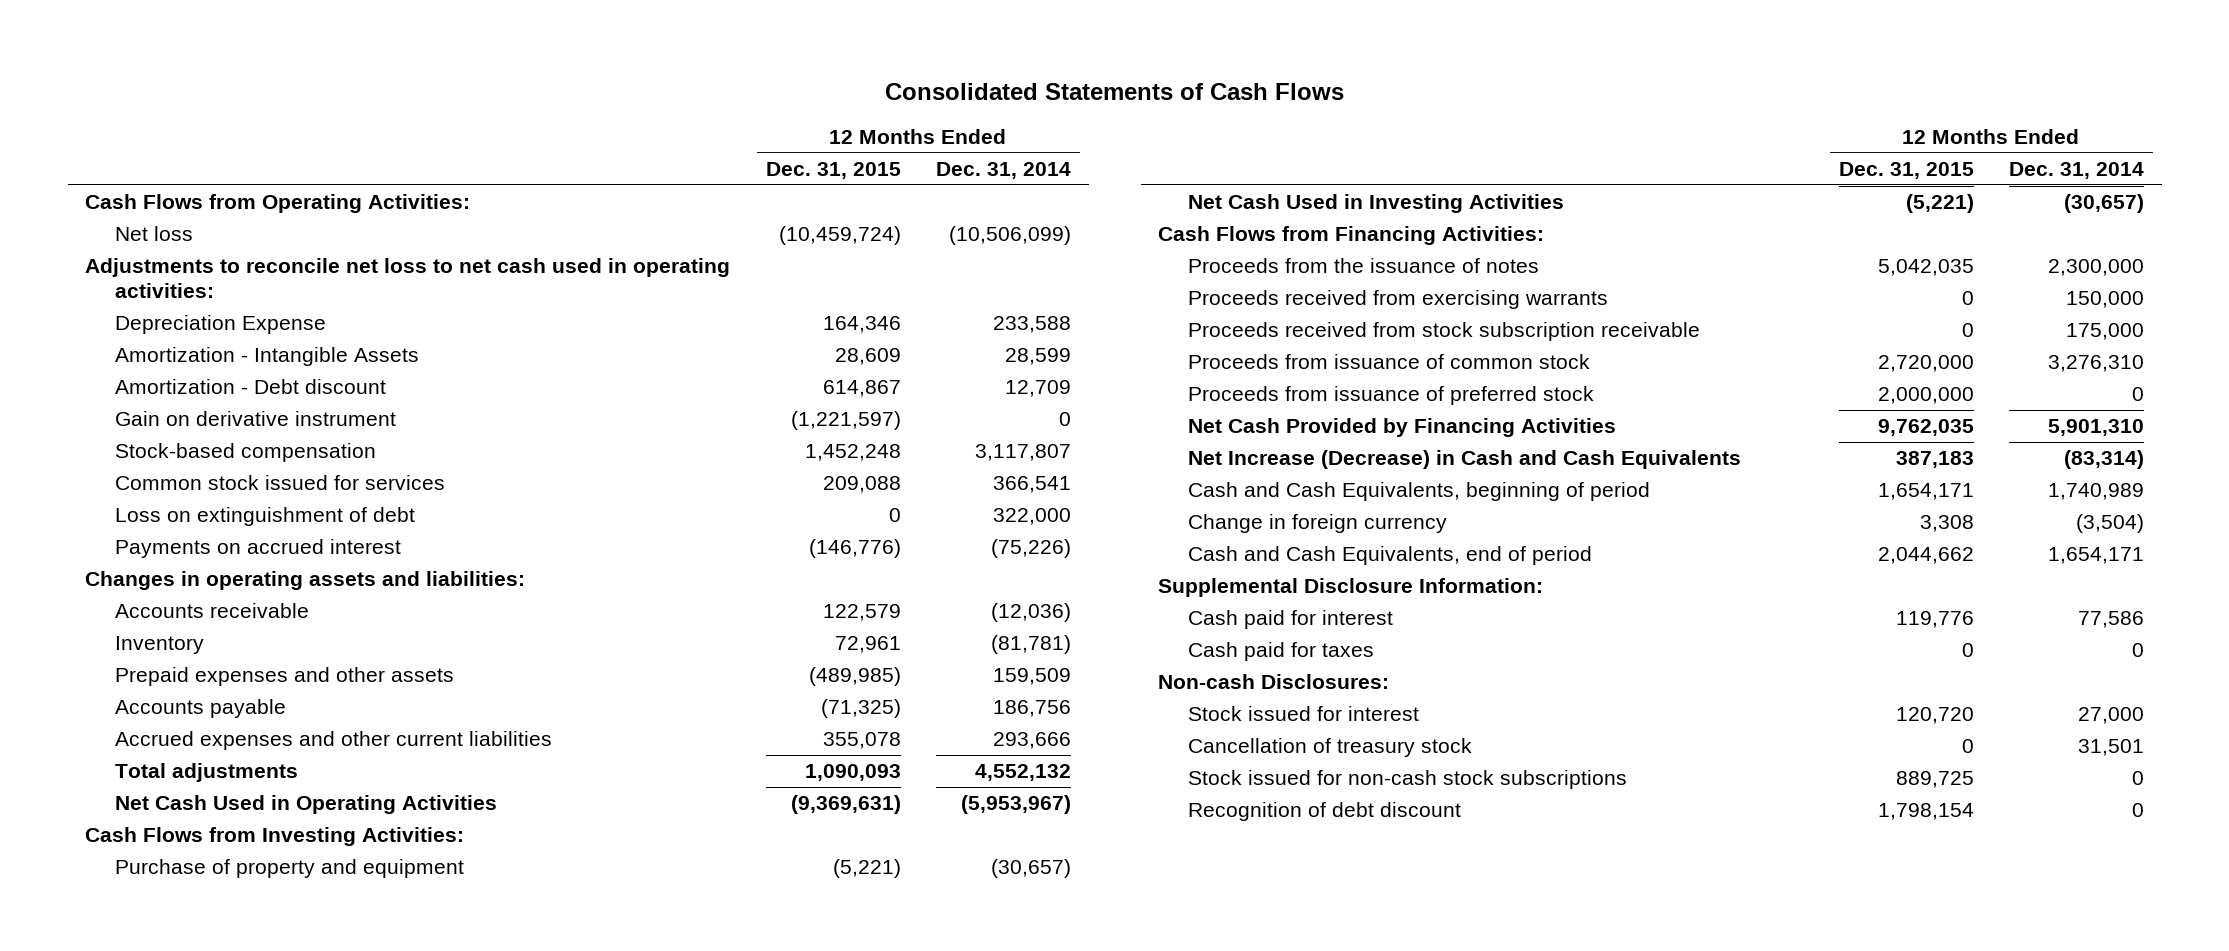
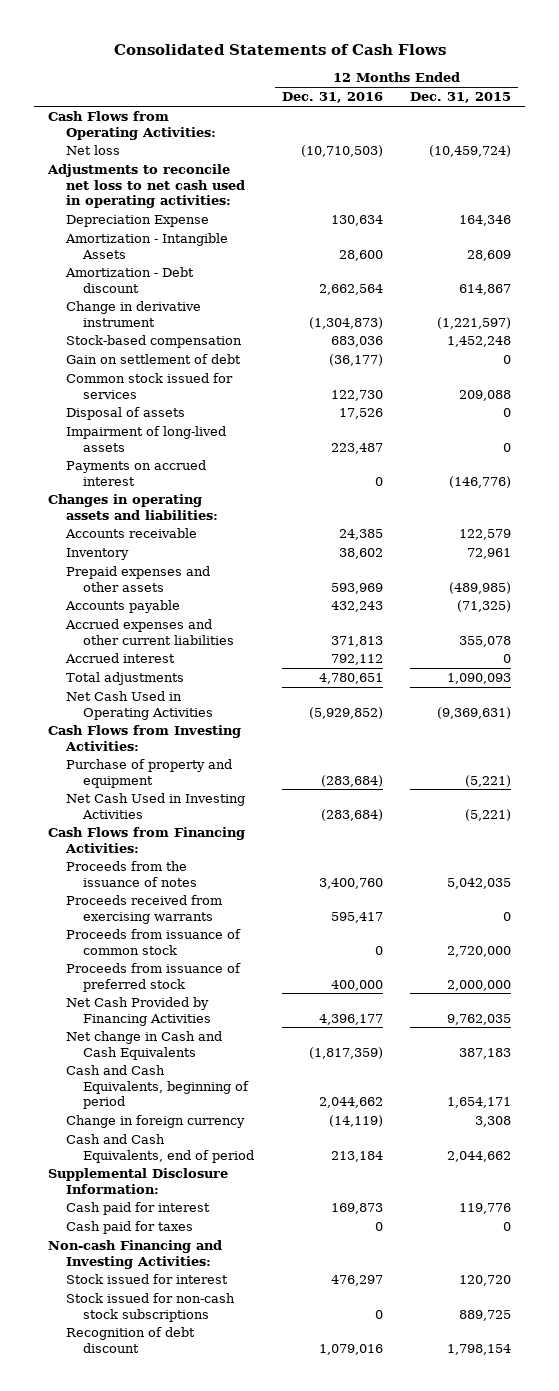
- | 12 Months Ended Dec. 31, 2015 | 12 Months Ended Dec. 31, 2014
+ | 12 Months Ended Dec. 31, 2016 | 12 Months Ended Dec. 31, 2015
- Gain on derivative instrument | (1,221,597) | 0
+ Change in derivative instrument | (1,304,873) | (1,221,597)
+ Gain on settlement of debt | (36,177) | 0
- Loss on extinguishment of debt | 0 | 322,000
+ Disposal of assets | 17,526 | 0
+ Impairment of long-lived assets | 223,487 | 0
+ Accrued interest | 792,112 | 0
- Proceeds received from stock subscription receivable | 0 | 175,000
- Net Increase (Decrease) in Cash and Cash Equivalents | 387,183 | (83,314)
+ Net change in Cash and Cash Equivalents | (1,817,359) | 387,183
- Non-cash Disclosures:
+ Non-cash Financing and Investing Activities:
- Cancellation of treasury stock | 0 | 31,501

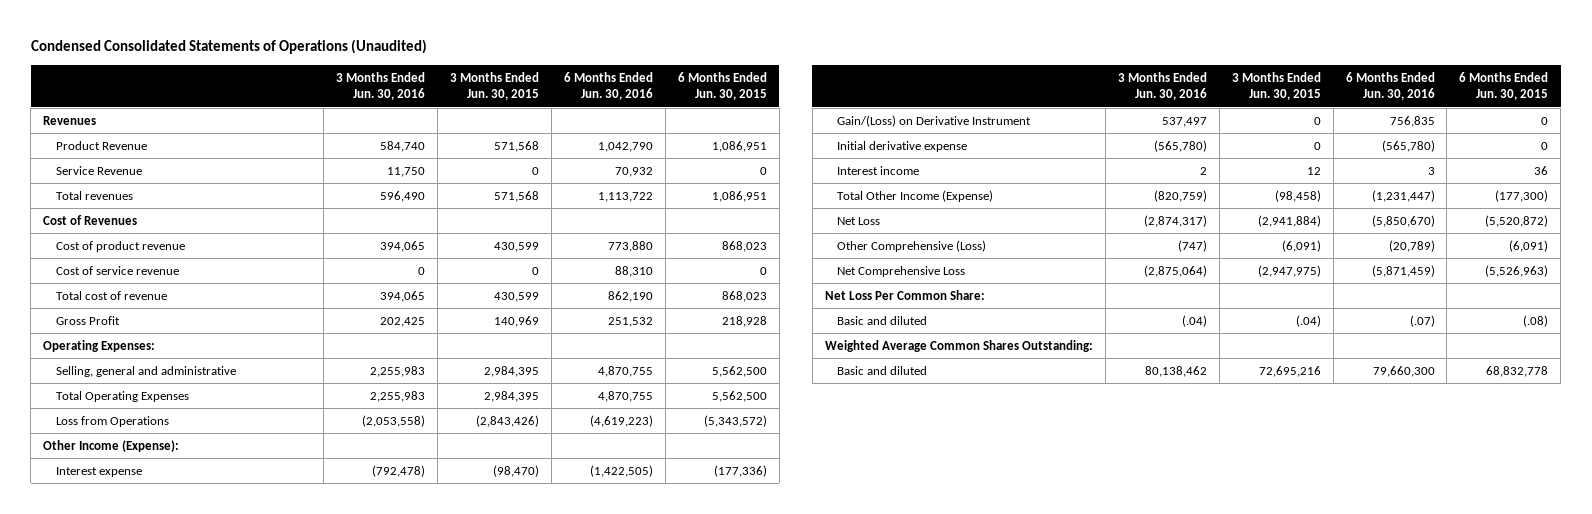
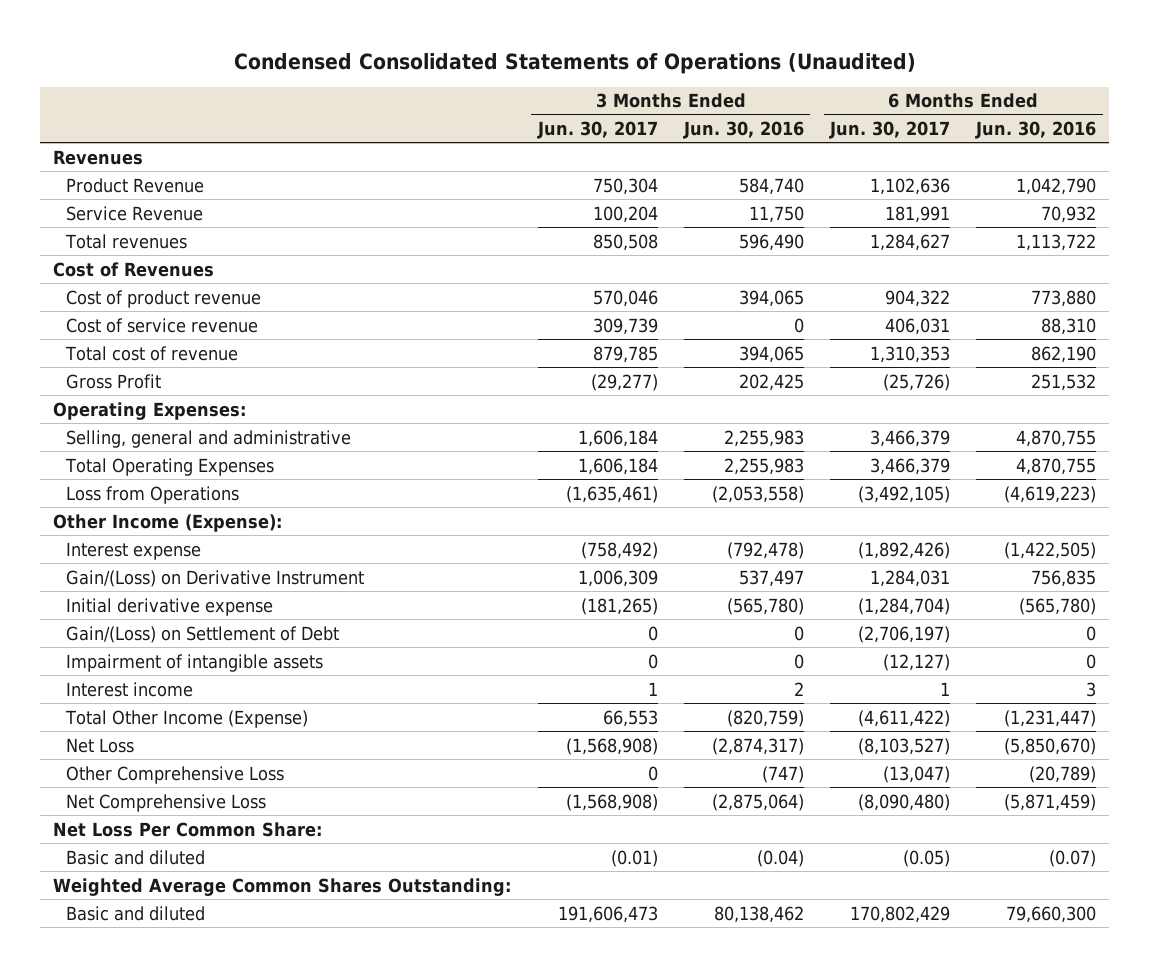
- | 3 Months Ended Jun. 30, 2016 | 3 Months Ended Jun. 30, 2015 | 6 Months Ended Jun. 30, 2016 | 6 Months Ended Jun. 30, 2015
+ | 3 Months Ended Jun. 30, 2017 | 3 Months Ended Jun. 30, 2016 | 6 Months Ended Jun. 30, 2017 | 6 Months Ended Jun. 30, 2016
+ Gain/(Loss) on Settlement of Debt | 0 | 0 | (2,706,197) | 0
+ Impairment of intangible assets | 0 | 0 | (12,127) | 0
- Other Comprehensive (Loss) | (747) | (6,091) | (20,789) | (6,091)
+ Other Comprehensive Loss | 0 | (747) | (13,047) | (20,789)
- Basic and diluted | (.04) | (.04) | (.07) | (.08)
+ Basic and diluted | (0.01) | (0.04) | (0.05) | (0.07)

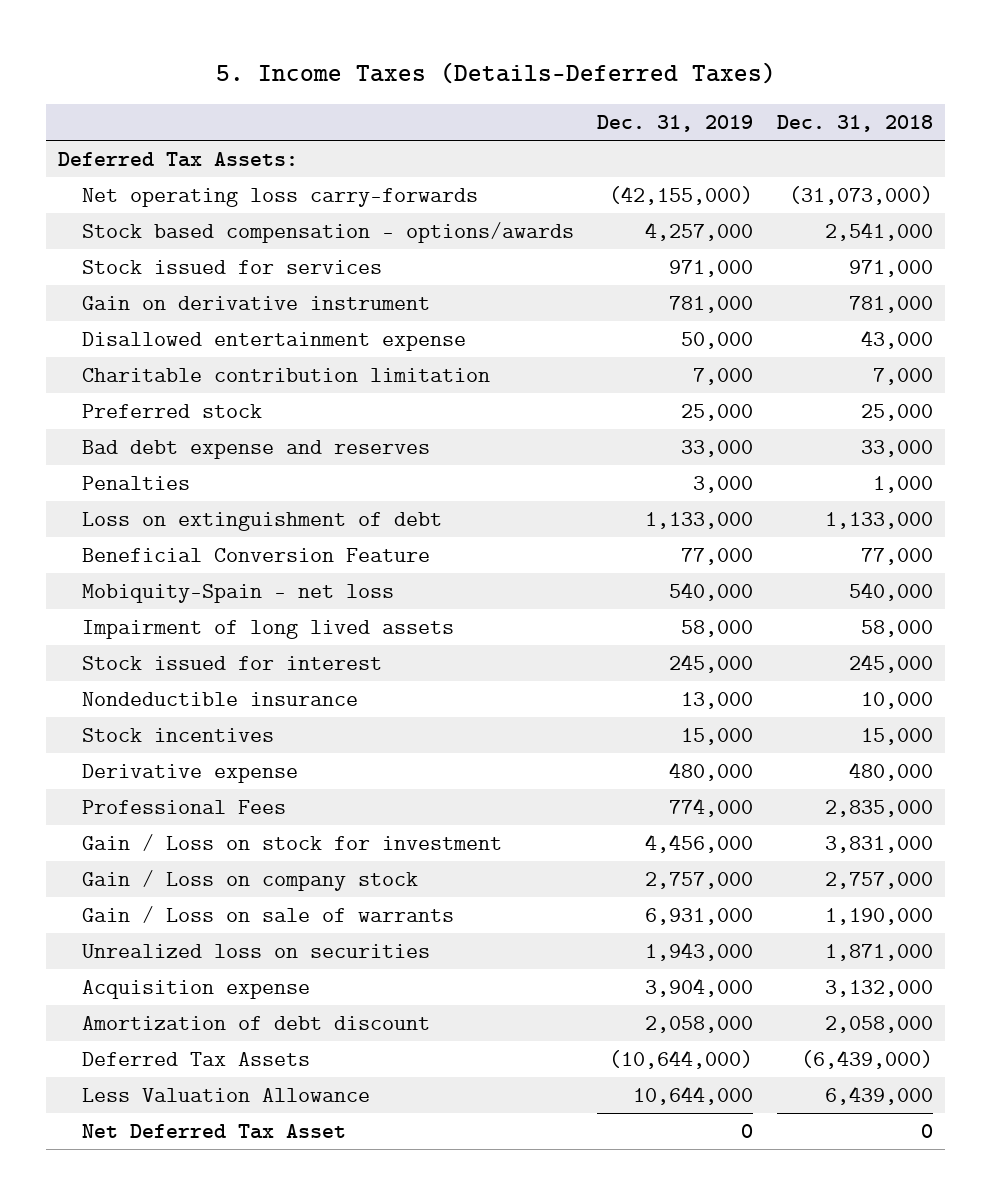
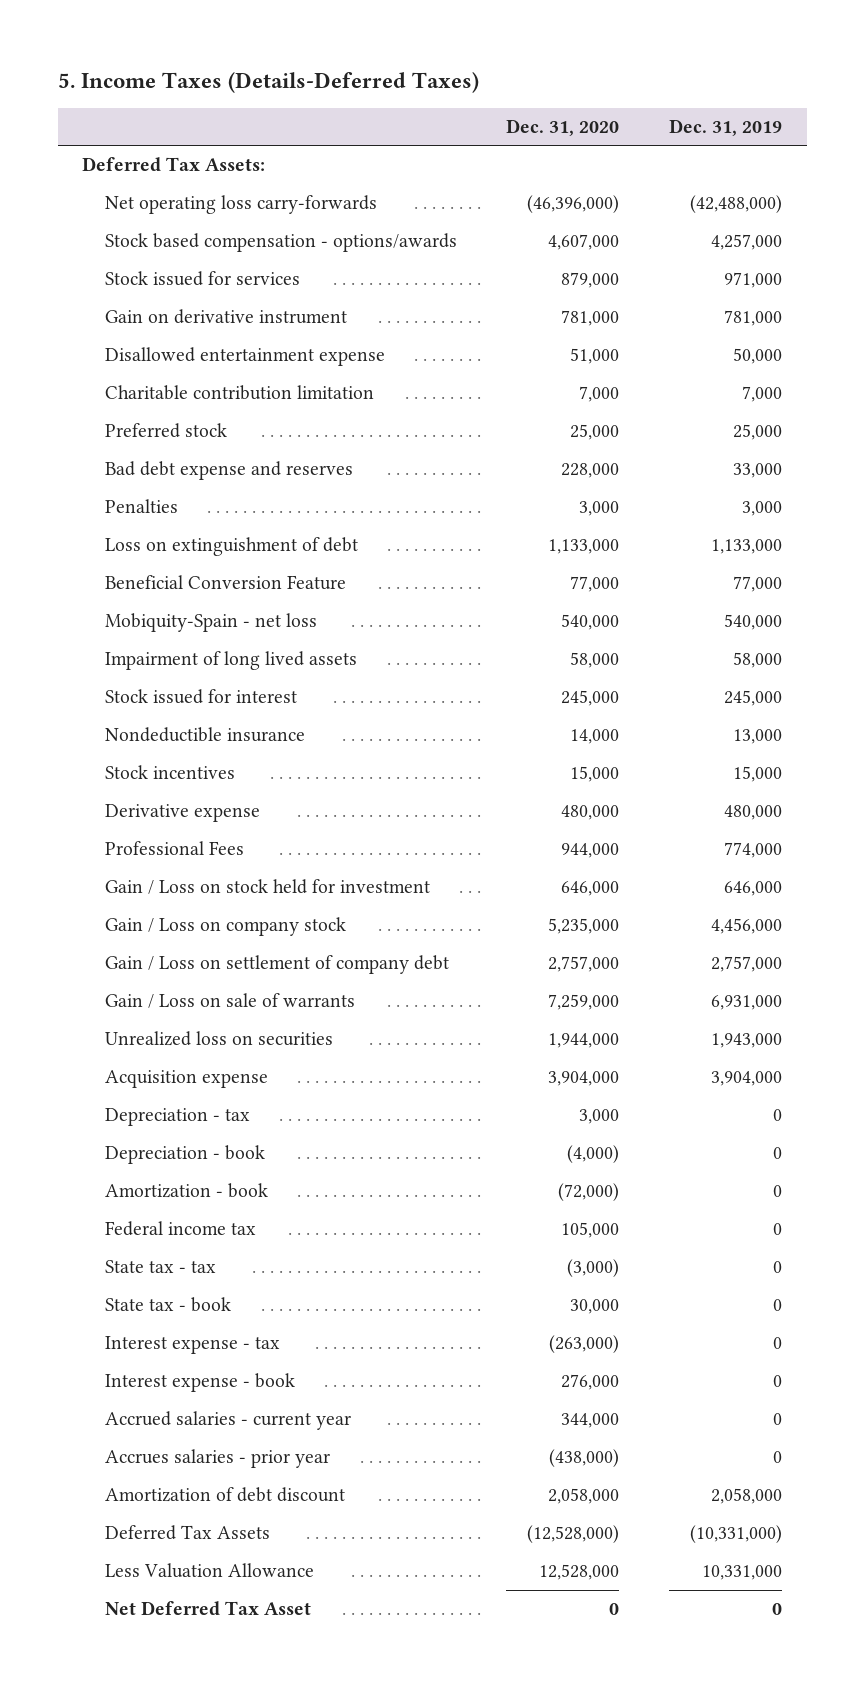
- | Dec. 31, 2019 | Dec. 31, 2018
+ | Dec. 31, 2020 | Dec. 31, 2019
- Net operating loss carry-forwards | (42,155,000) | (31,073,000)
+ Net operating loss carry-forwards | (46,396,000) | (42,488,000)
- Gain / Loss on stock for investment | 4,456,000 | 3,831,000
- Gain / Loss on company stock | 2,757,000 | 2,757,000
+ Gain / Loss on stock held for investment | 646,000 | 646,000
+ Gain / Loss on company stock | 5,235,000 | 4,456,000
+ Gain / Loss on settlement of company debt | 2,757,000 | 2,757,000
+ Depreciation - tax | 3,000 | 0
+ Depreciation - book | (4,000) | 0
+ Amortization - book | (72,000) | 0
+ Federal income tax | 105,000 | 0
+ State tax - tax | (3,000) | 0
+ State tax - book | 30,000 | 0
+ Interest expense - tax | (263,000) | 0
+ Interest expense - book | 276,000 | 0
+ Accrued salaries - current year | 344,000 | 0
+ Accrues salaries - prior year | (438,000) | 0
- Deferred Tax Assets | (10,644,000) | (6,439,000)
- Less Valuation Allowance | 10,644,000 | 6,439,000
+ Deferred Tax Assets | (12,528,000) | (10,331,000)
+ Less Valuation Allowance | 12,528,000 | 10,331,000

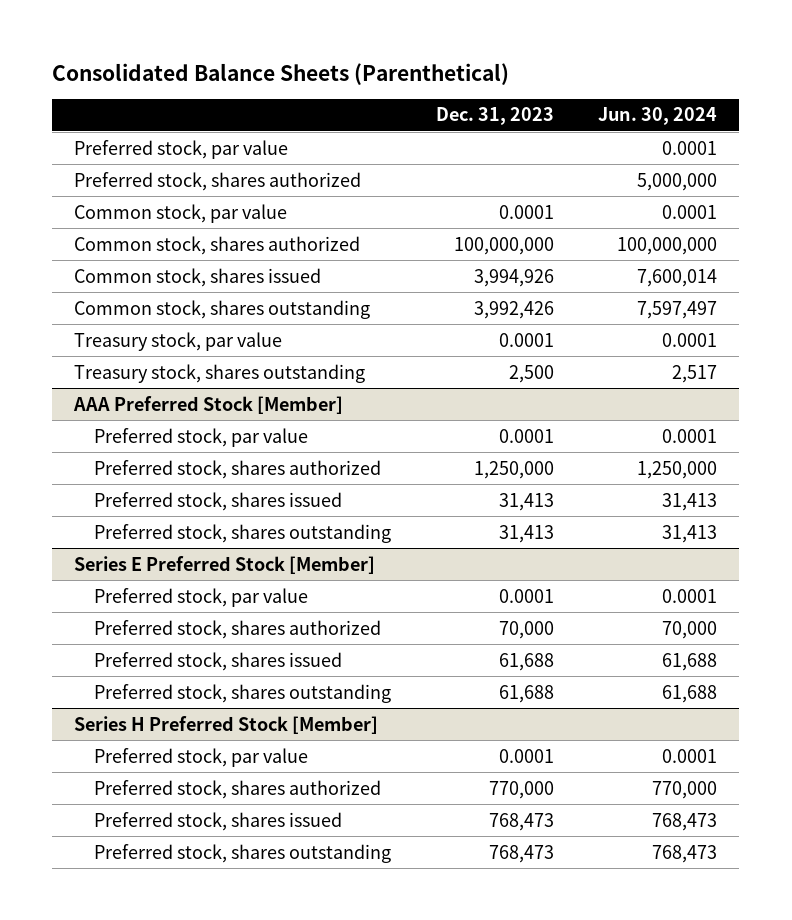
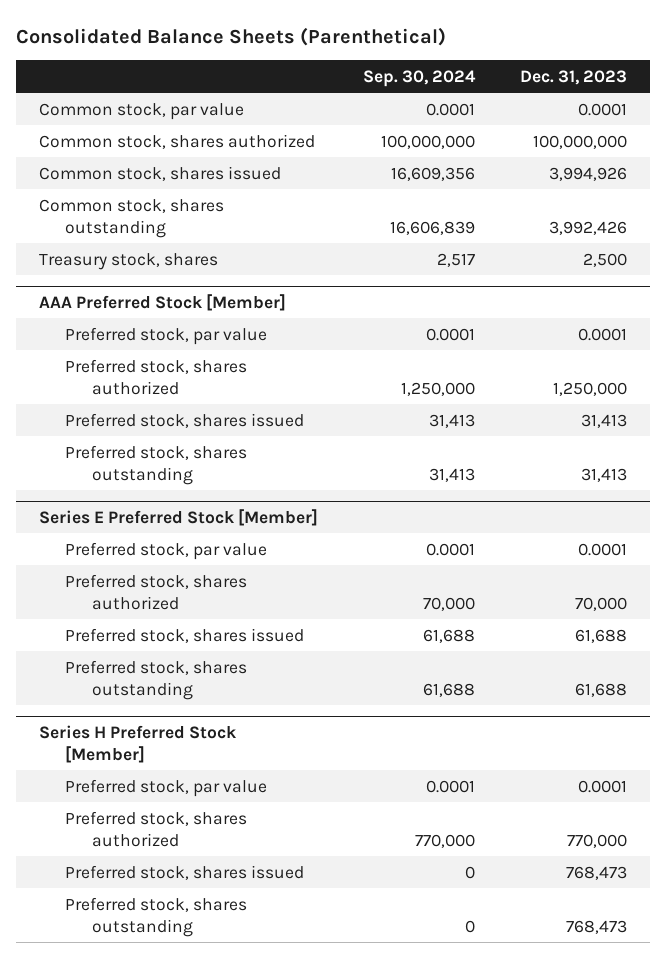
- | Dec. 31, 2023 | Jun. 30, 2024
+ | Sep. 30, 2024 | Dec. 31, 2023
- Preferred stock, par value | | 0.0001
- Preferred stock, shares authorized | | 5,000,000
- Treasury stock, par value | 0.0001 | 0.0001
- Treasury stock, shares outstanding | 2,500 | 2,517
+ Treasury stock, shares | 2,517 | 2,500

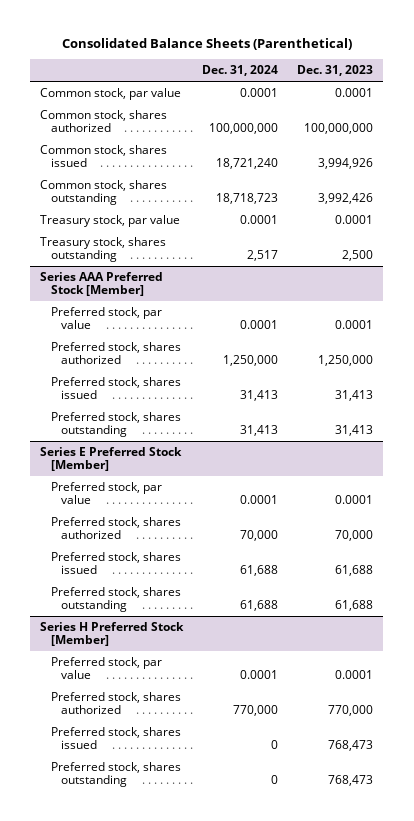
- | Sep. 30, 2024 | Dec. 31, 2023
+ | Dec. 31, 2024 | Dec. 31, 2023
- Treasury stock, shares | 2,517 | 2,500
- AAA Preferred Stock [Member]
+ Treasury stock, par value | 0.0001 | 0.0001
+ Treasury stock, shares outstanding | 2,517 | 2,500
+ Series AAA Preferred Stock [Member]

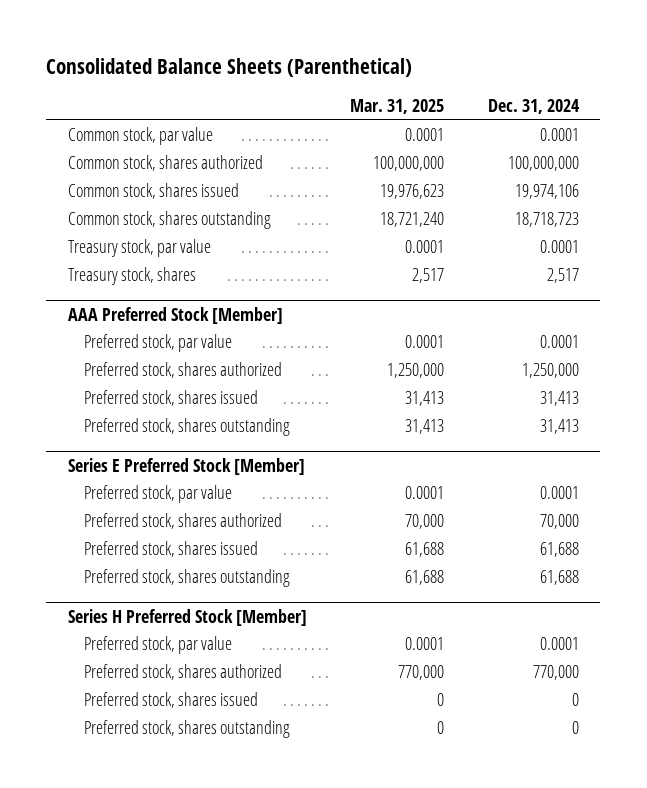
- | Dec. 31, 2024 | Dec. 31, 2023
+ | Mar. 31, 2025 | Dec. 31, 2024
- Common stock, shares issued | 18,721,240 | 3,994,926
+ Common stock, shares issued | 19,976,623 | 19,974,106
- Treasury stock, shares outstanding | 2,517 | 2,500
- Series AAA Preferred Stock [Member]
+ Treasury stock, shares | 2,517 | 2,517
+ AAA Preferred Stock [Member]

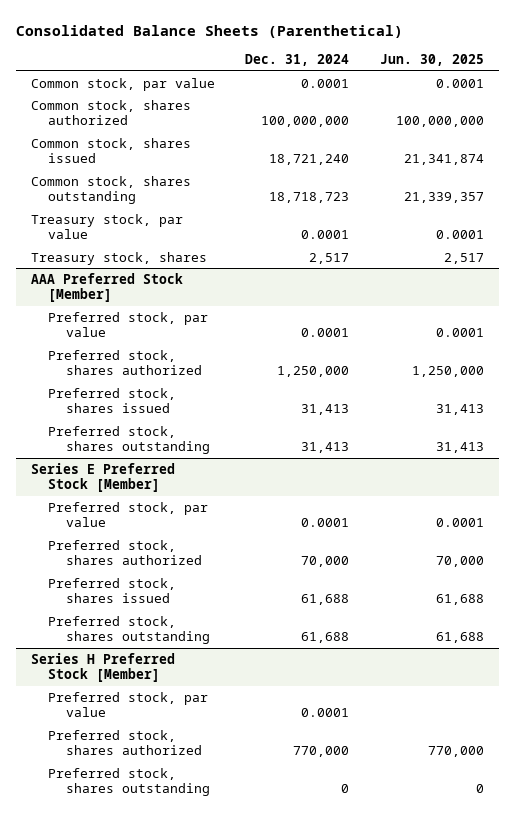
- | Mar. 31, 2025 | Dec. 31, 2024
+ | Dec. 31, 2024 | Jun. 30, 2025
- Common stock, shares issued | 19,976,623 | 19,974,106
+ Common stock, shares issued | 18,721,240 | 21,341,874
@ Series H Preferred Stock [Member]
- Preferred stock, shares issued | 0 | 0

